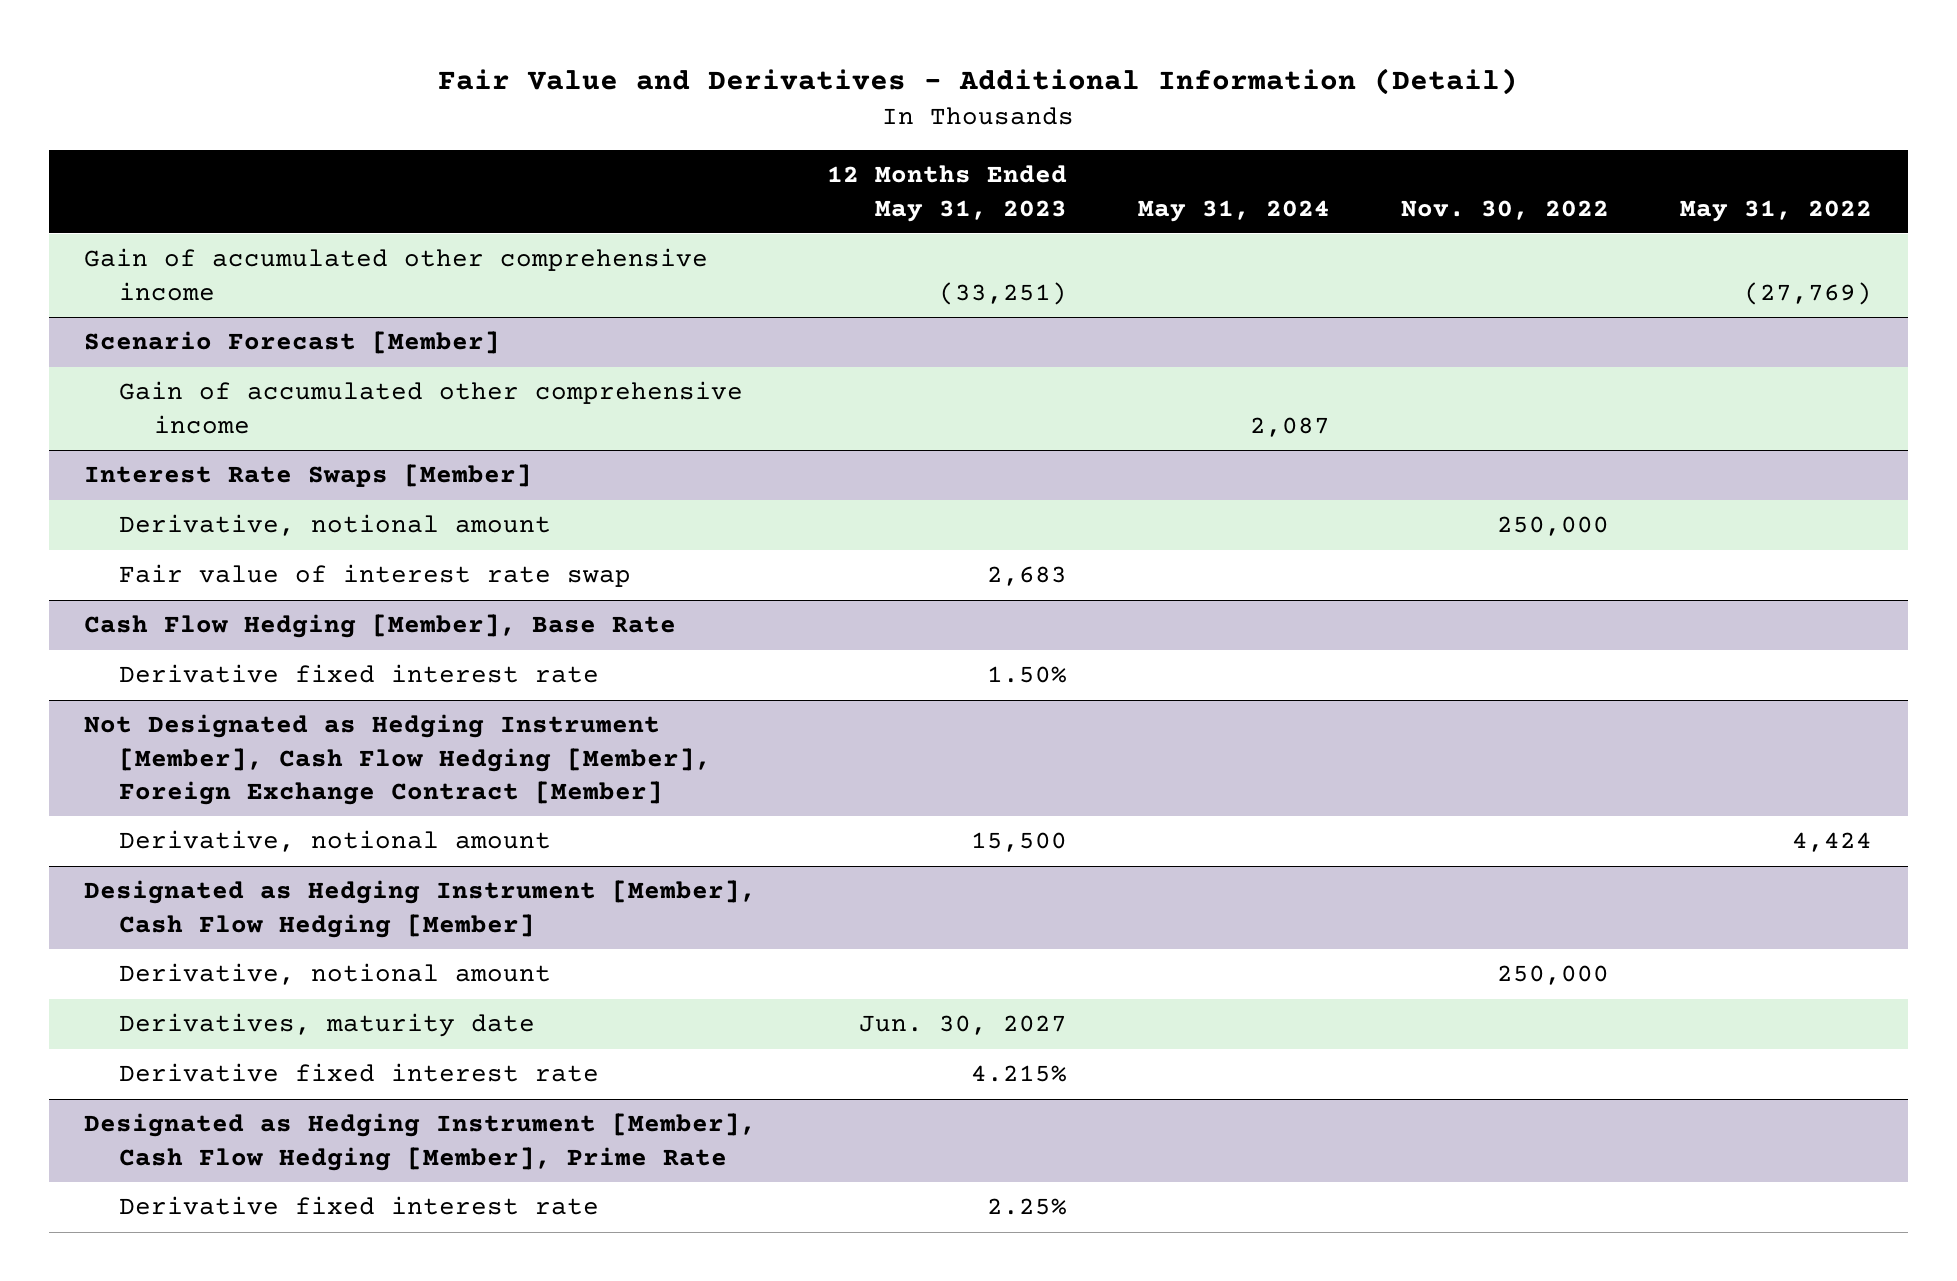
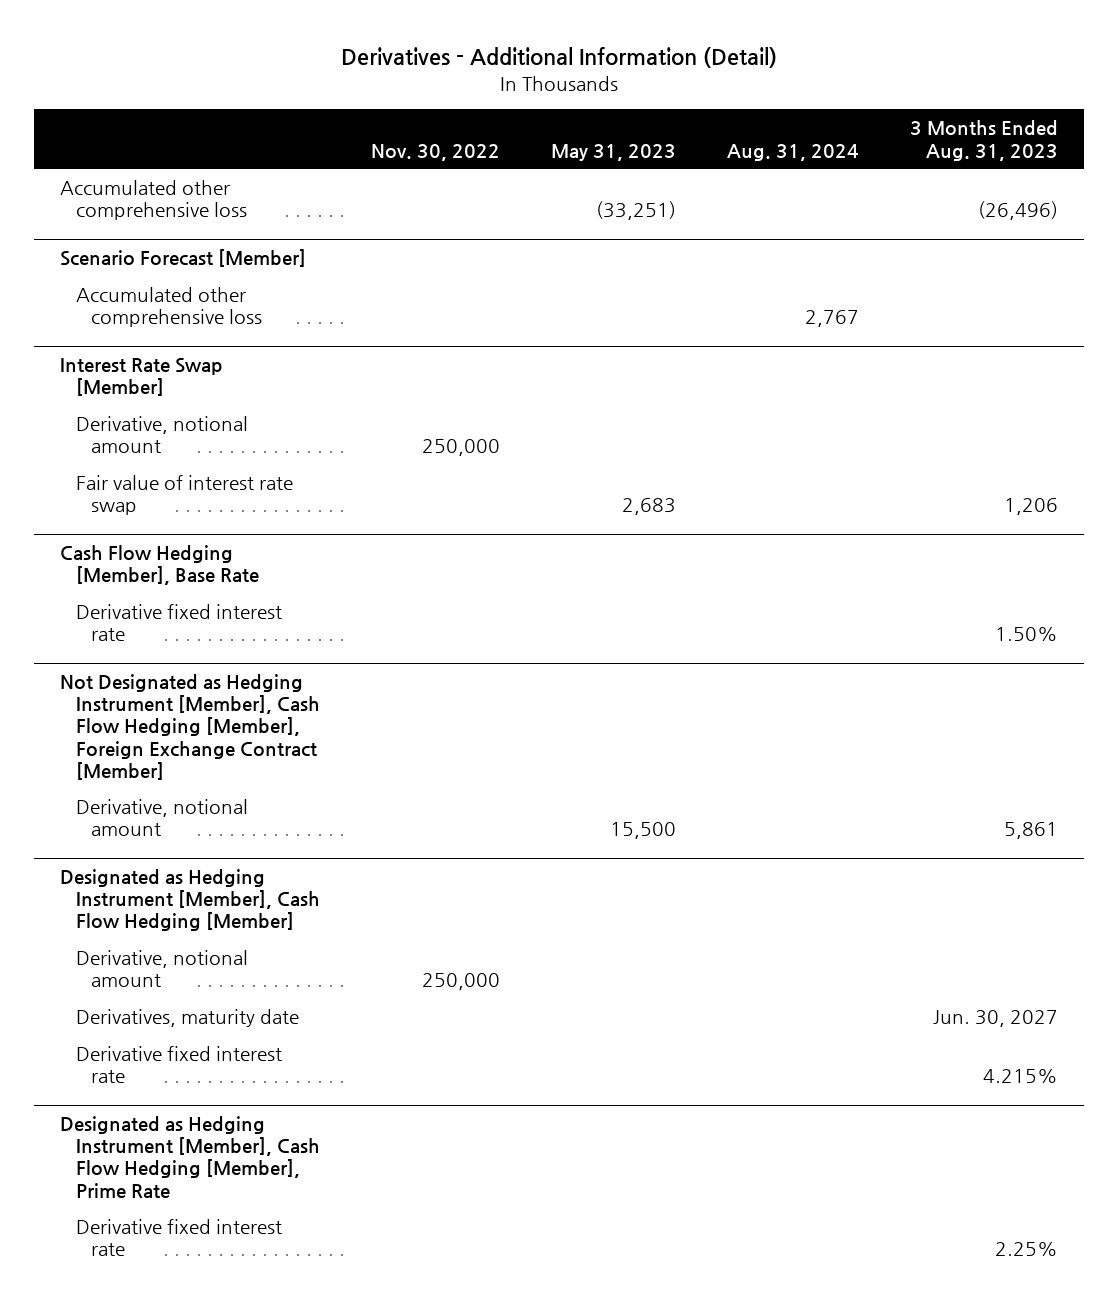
- Fair Value and Derivatives - Additional Information (Detail)
+ Derivatives - Additional Information (Detail)
- | 12 Months Ended May 31, 2023 | May 31, 2024 | Nov. 30, 2022 | May 31, 2022
+ | Nov. 30, 2022 | May 31, 2023 | Aug. 31, 2024 | 3 Months Ended Aug. 31, 2023
- Gain of accumulated other comprehensive income | (33,251) | | | (27,769)
+ Accumulated other comprehensive loss | | (33,251) | | (26,496)
@ Scenario Forecast [Member]
- Gain of accumulated other comprehensive income | | 2,087 | |
- Interest Rate Swaps [Member]
@ Scenario Forecast [Member]
+ Accumulated other comprehensive loss | | | 2,767 |
+ Interest Rate Swap [Member]

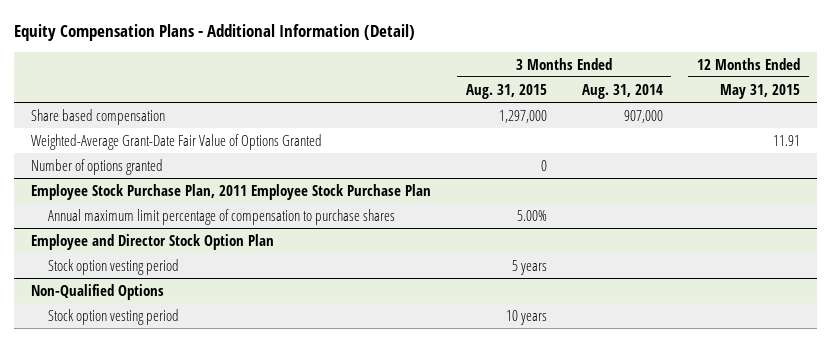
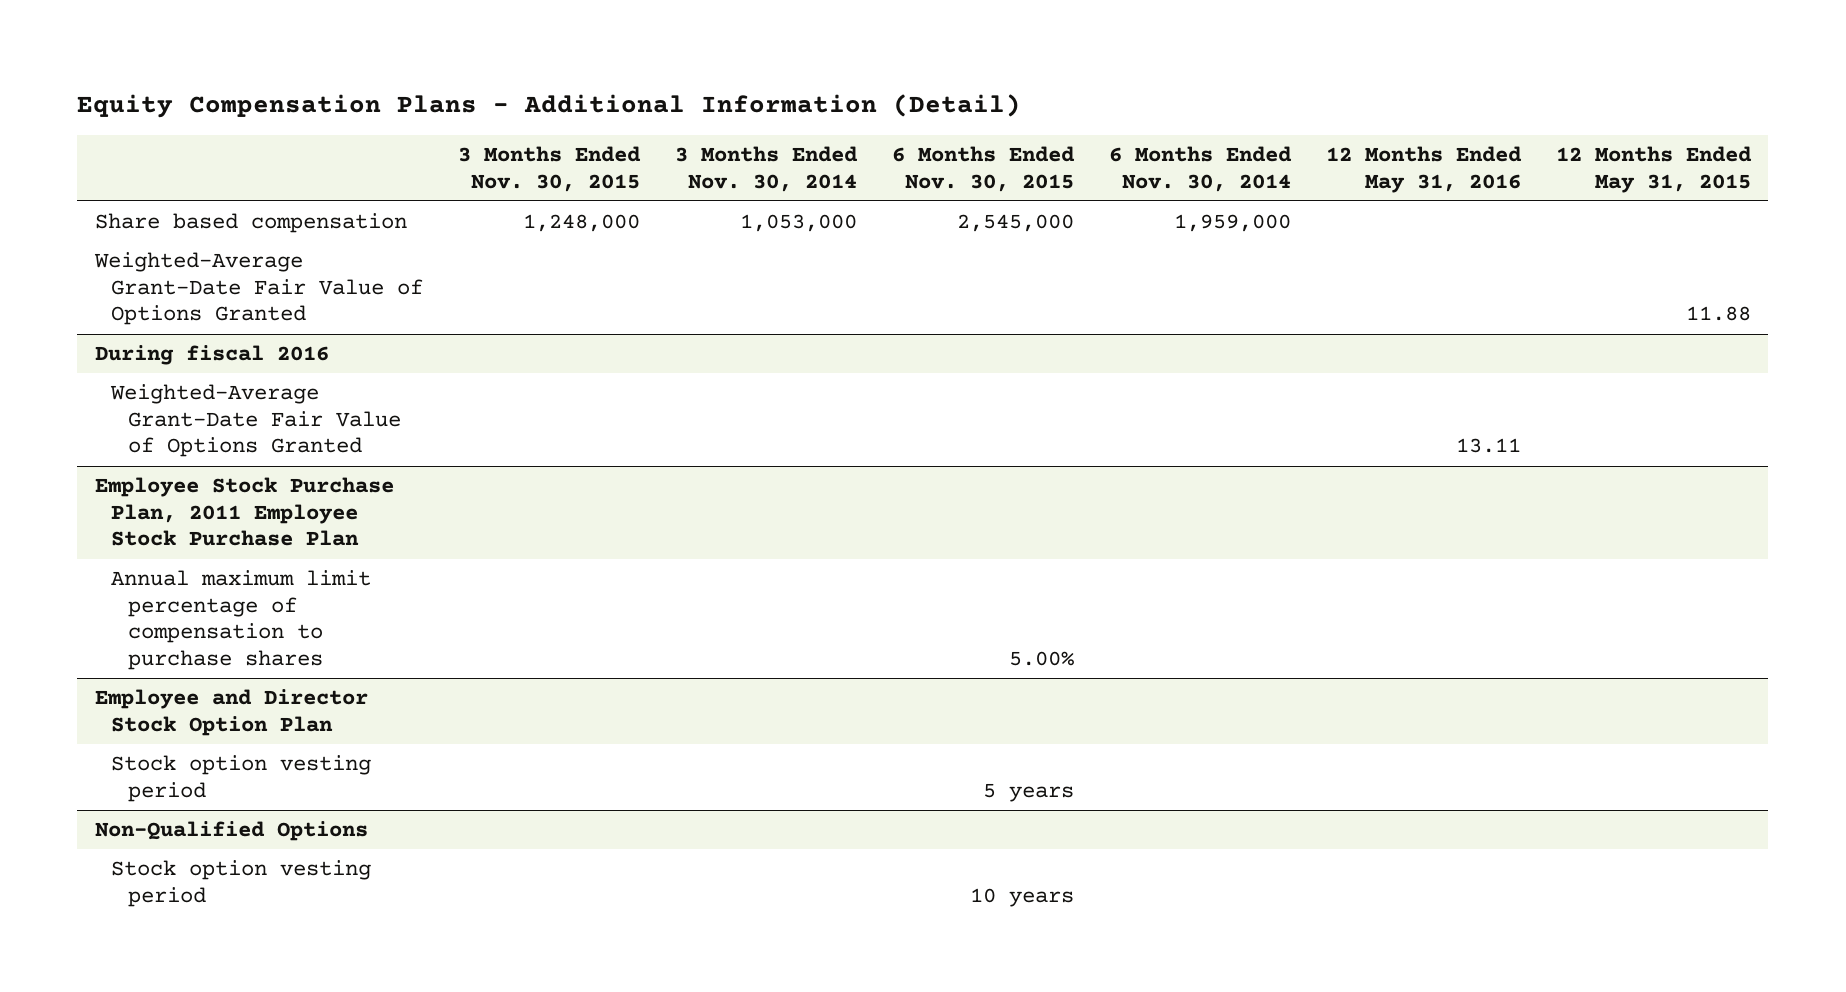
- | 3 Months Ended Aug. 31, 2015 | 3 Months Ended Aug. 31, 2014 | 12 Months Ended May 31, 2015
+ | 3 Months Ended Nov. 30, 2015 | 3 Months Ended Nov. 30, 2014 | 6 Months Ended Nov. 30, 2015 | 6 Months Ended Nov. 30, 2014 | 12 Months Ended May 31, 2016 | 12 Months Ended May 31, 2015
- Weighted-Average Grant-Date Fair Value of Options Granted | | | 11.91
- Number of options granted | 0 | |
+ Weighted-Average Grant-Date Fair Value of Options Granted | | | | | | 11.88
+ During fiscal 2016
+ Weighted-Average Grant-Date Fair Value of Options Granted | | | | | 13.11 |

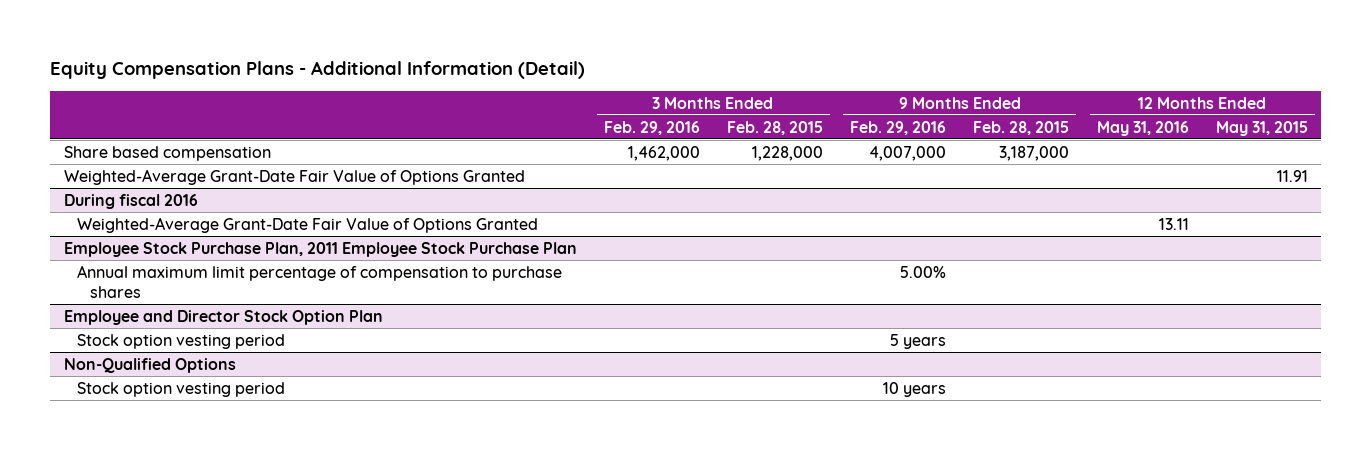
- | 3 Months Ended Nov. 30, 2015 | 3 Months Ended Nov. 30, 2014 | 6 Months Ended Nov. 30, 2015 | 6 Months Ended Nov. 30, 2014 | 12 Months Ended May 31, 2016 | 12 Months Ended May 31, 2015
+ | 3 Months Ended Feb. 29, 2016 | 3 Months Ended Feb. 28, 2015 | 9 Months Ended Feb. 29, 2016 | 9 Months Ended Feb. 28, 2015 | 12 Months Ended May 31, 2016 | 12 Months Ended May 31, 2015
- Weighted-Average Grant-Date Fair Value of Options Granted | | | | | | 11.88
+ Weighted-Average Grant-Date Fair Value of Options Granted | | | | | | 11.91

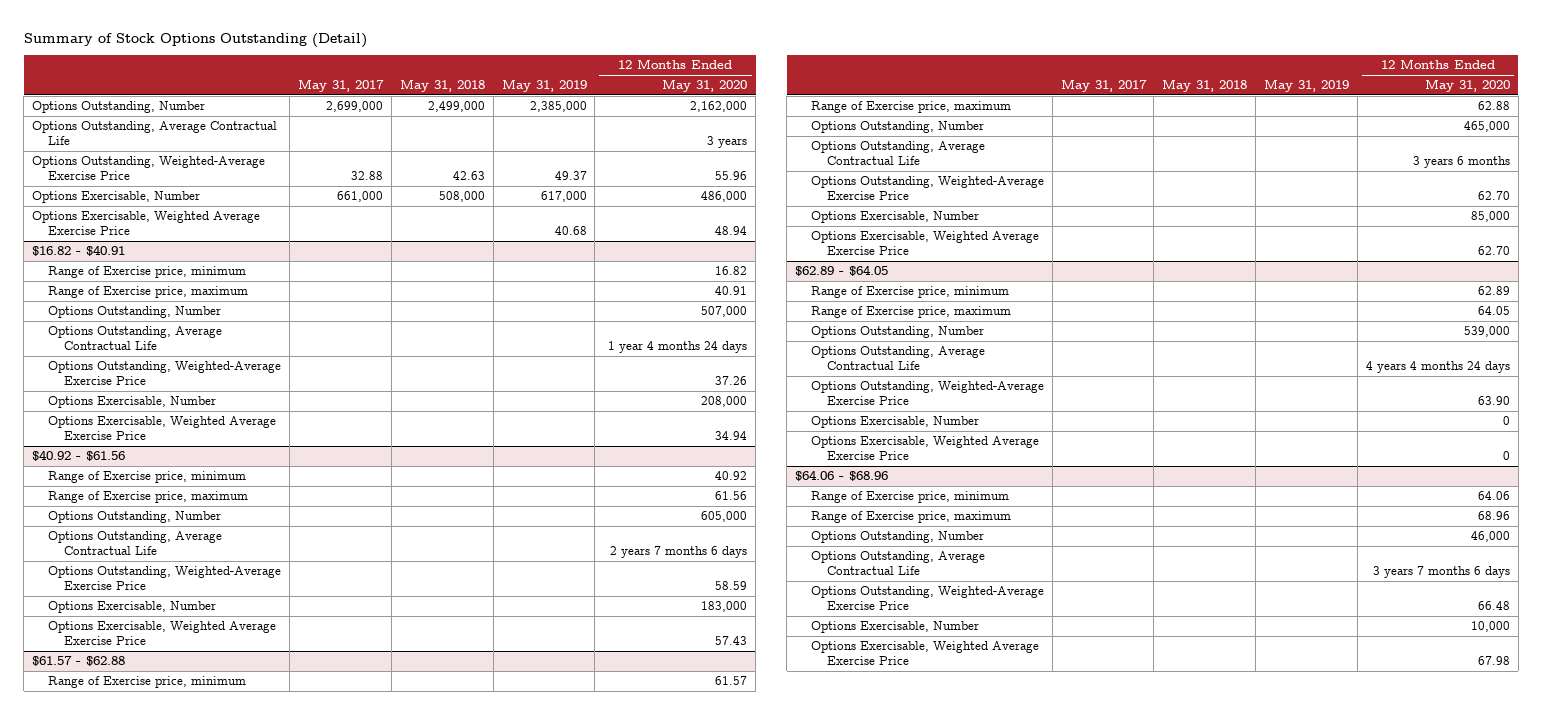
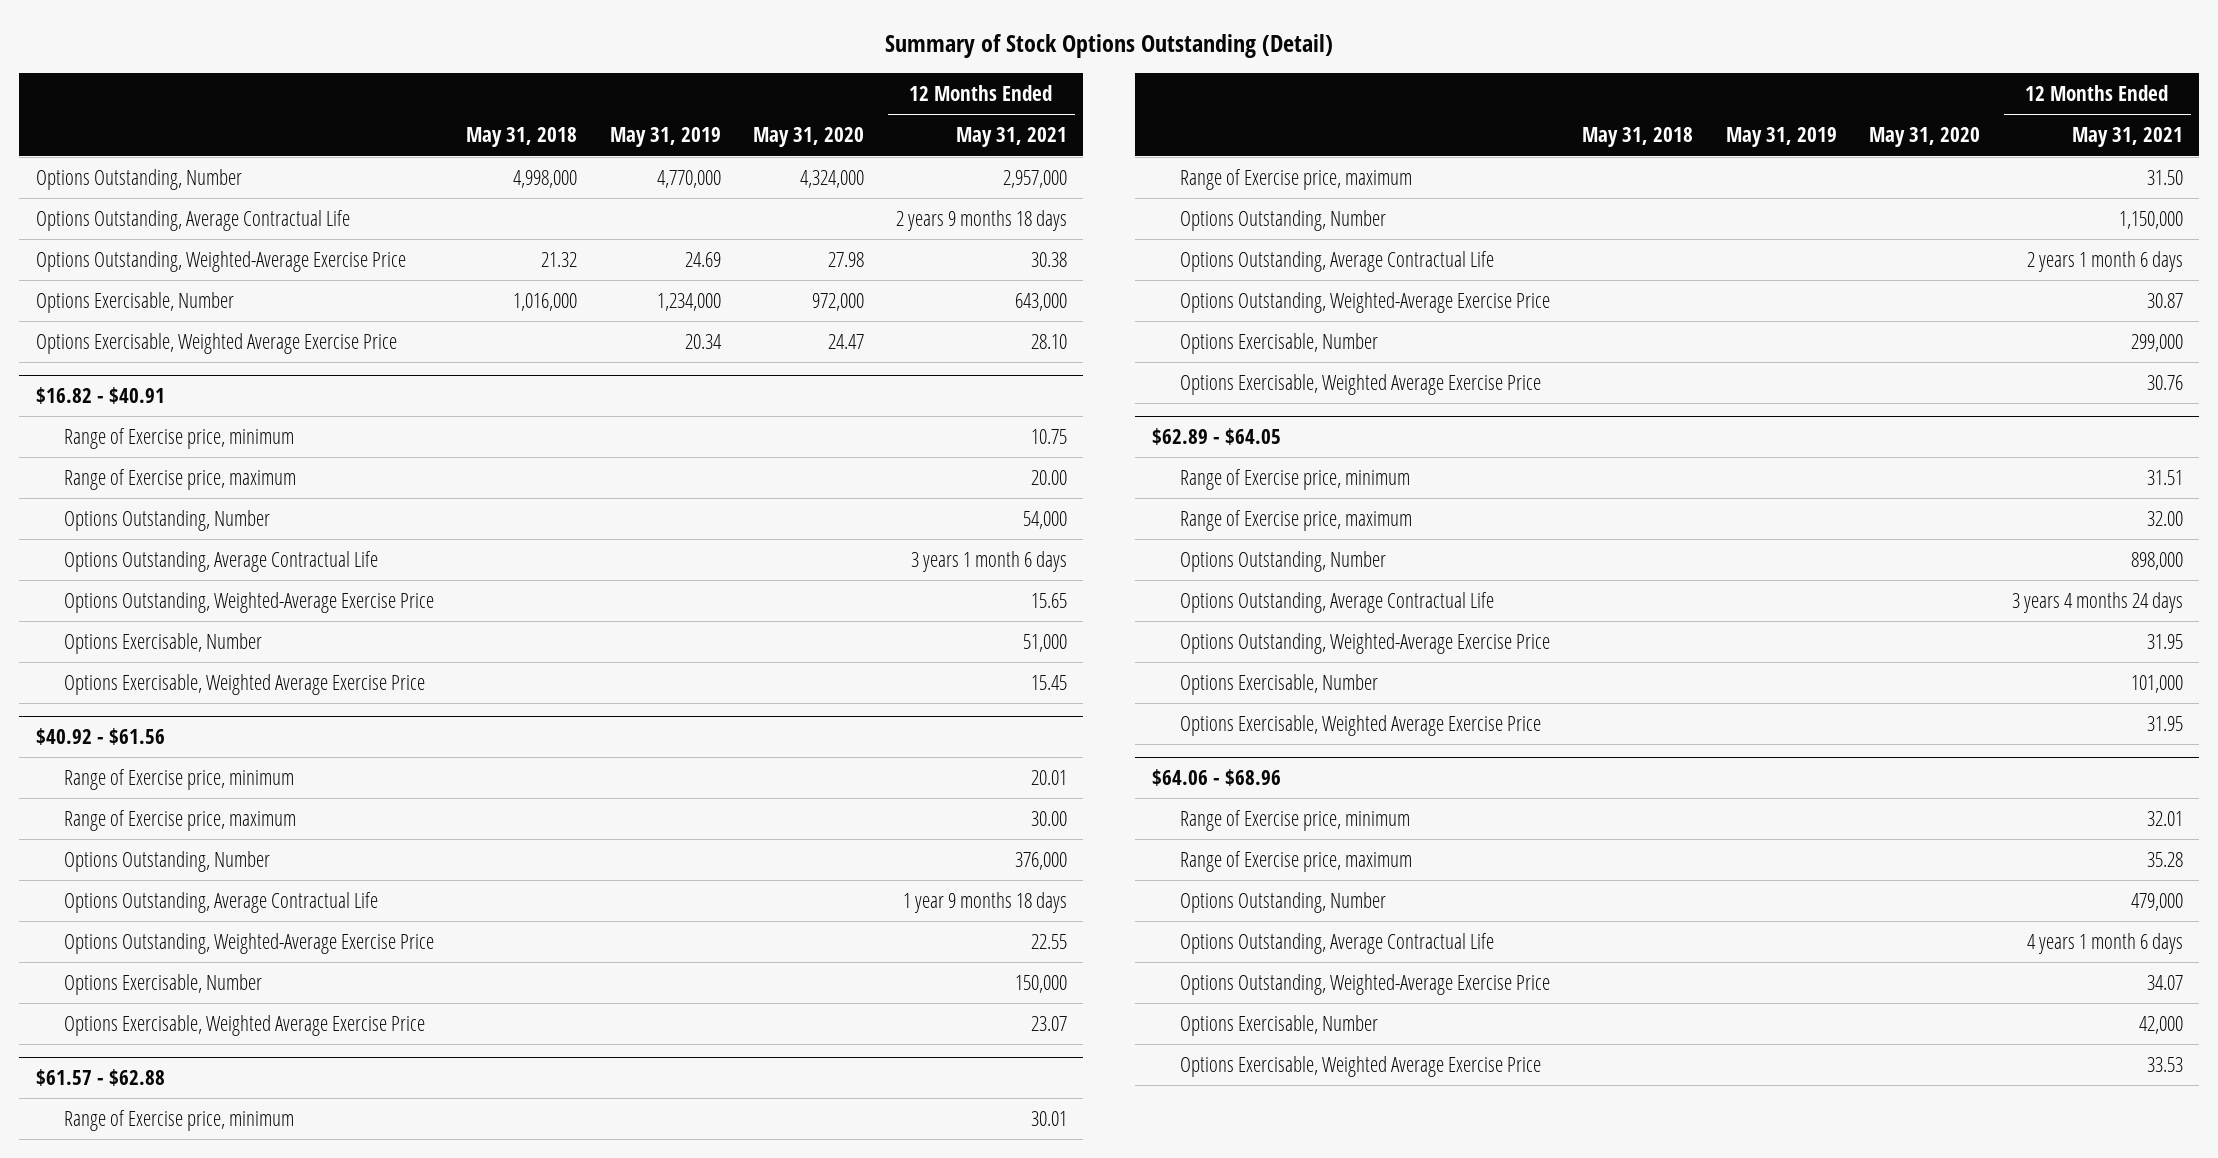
- | May 31, 2017 | May 31, 2018 | May 31, 2019 | 12 Months Ended May 31, 2020
+ | May 31, 2018 | May 31, 2019 | May 31, 2020 | 12 Months Ended May 31, 2021
- Options Outstanding, Number | 2,699,000 | 2,499,000 | 2,385,000 | 2,162,000
+ Options Outstanding, Number | 4,998,000 | 4,770,000 | 4,324,000 | 2,957,000
- Options Outstanding, Weighted-Average Exercise Price | 32.88 | 42.63 | 49.37 | 55.96
- Options Exercisable, Number | 661,000 | 508,000 | 617,000 | 486,000
- Options Exercisable, Weighted Average Exercise Price | | | 40.68 | 48.94
+ Options Outstanding, Weighted-Average Exercise Price | 21.32 | 24.69 | 27.98 | 30.38
+ Options Exercisable, Number | 1,016,000 | 1,234,000 | 972,000 | 643,000
+ Options Exercisable, Weighted Average Exercise Price | | 20.34 | 24.47 | 28.10

